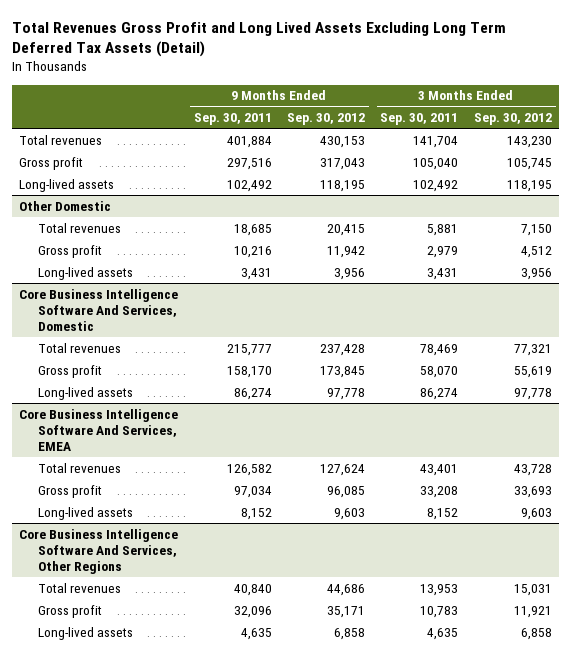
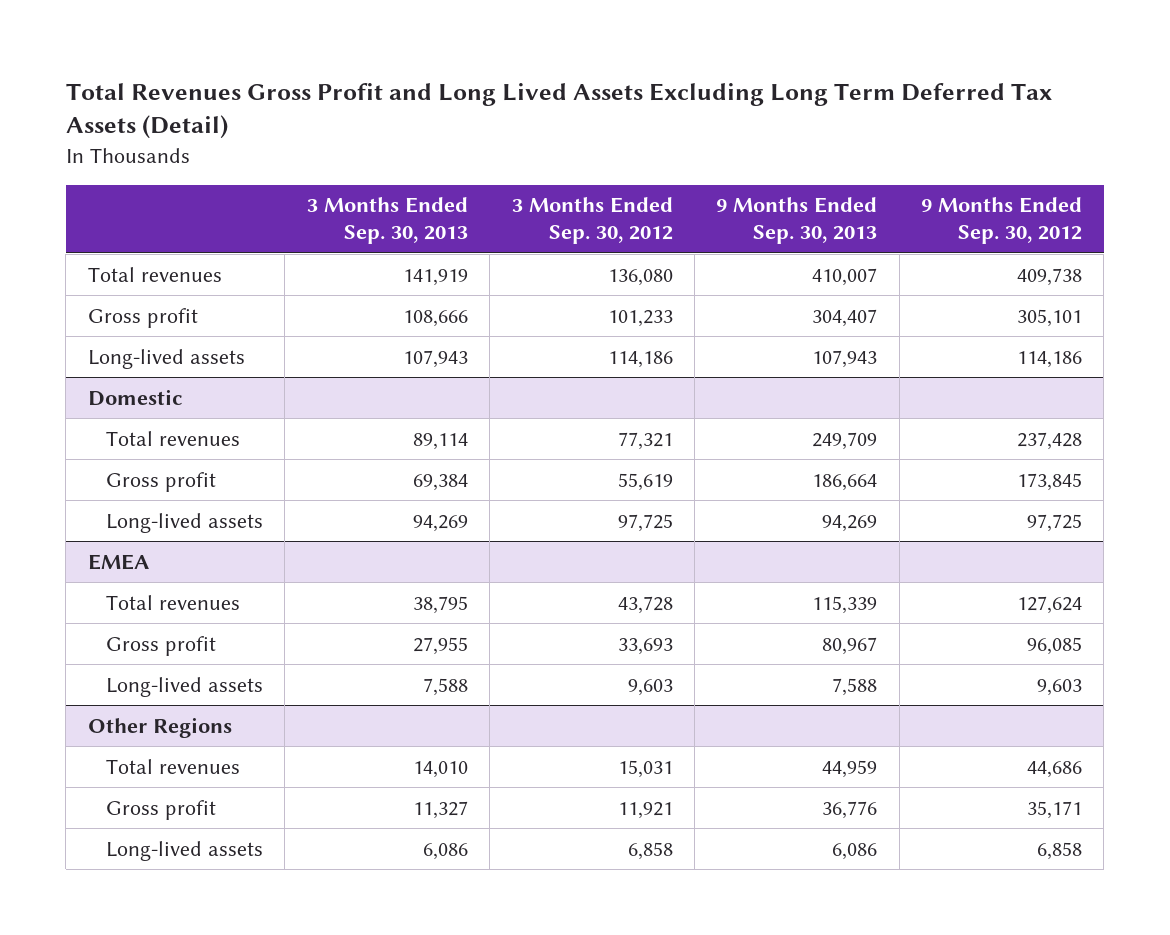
- | 9 Months Ended Sep. 30, 2011 | 9 Months Ended Sep. 30, 2012 | 3 Months Ended Sep. 30, 2011 | 3 Months Ended Sep. 30, 2012
+ | 3 Months Ended Sep. 30, 2013 | 3 Months Ended Sep. 30, 2012 | 9 Months Ended Sep. 30, 2013 | 9 Months Ended Sep. 30, 2012
- Total revenues | 401,884 | 430,153 | 141,704 | 143,230
- Gross profit | 297,516 | 317,043 | 105,040 | 105,745
- Long-lived assets | 102,492 | 118,195 | 102,492 | 118,195
- Other Domestic
- Total revenues | 18,685 | 20,415 | 5,881 | 7,150
- Gross profit | 10,216 | 11,942 | 2,979 | 4,512
- Long-lived assets | 3,431 | 3,956 | 3,431 | 3,956
- Core Business Intelligence Software And Services, Domestic
+ Total revenues | 141,919 | 136,080 | 410,007 | 409,738
+ Gross profit | 108,666 | 101,233 | 304,407 | 305,101
+ Long-lived assets | 107,943 | 114,186 | 107,943 | 114,186
+ Domestic
- Long-lived assets | 86,274 | 97,778 | 86,274 | 97,778
- Core Business Intelligence Software And Services, EMEA
+ Long-lived assets | 94,269 | 97,725 | 94,269 | 97,725
+ EMEA
- Core Business Intelligence Software And Services, Other Regions
+ Other Regions

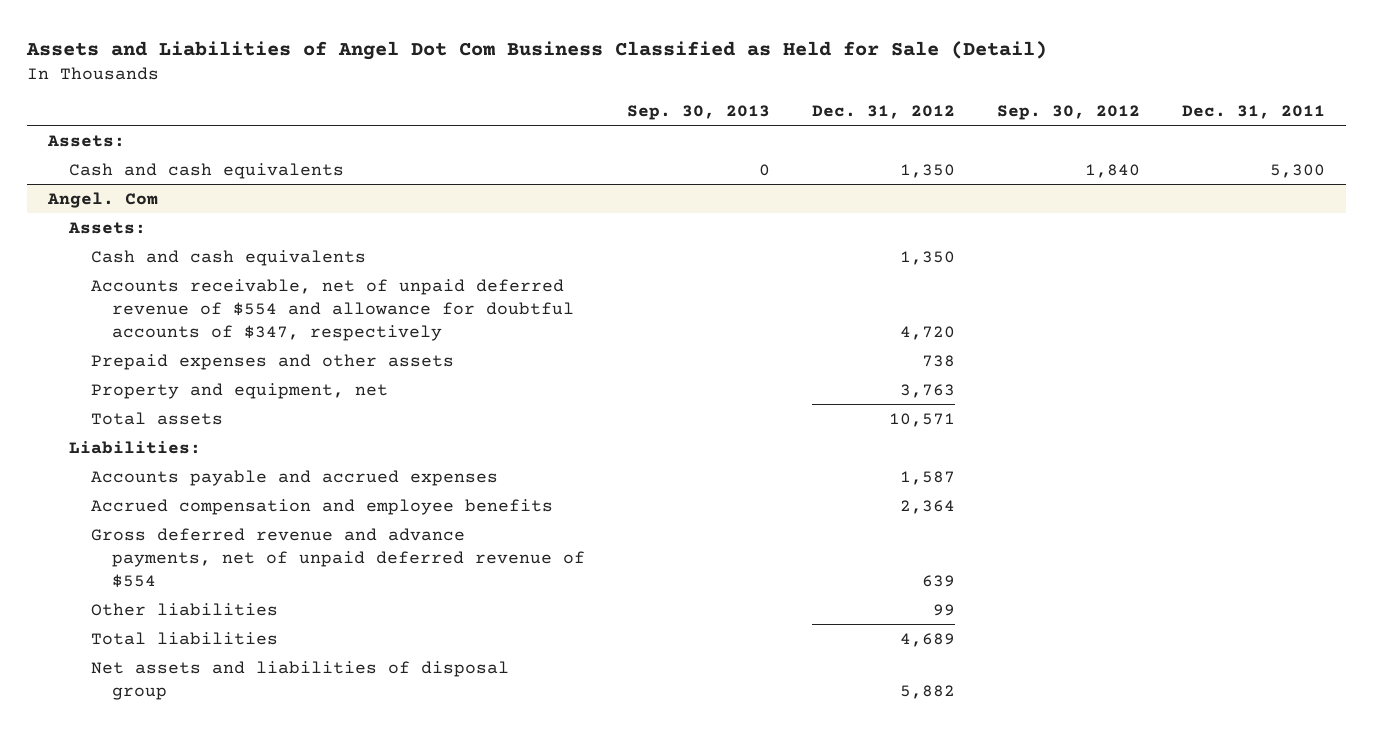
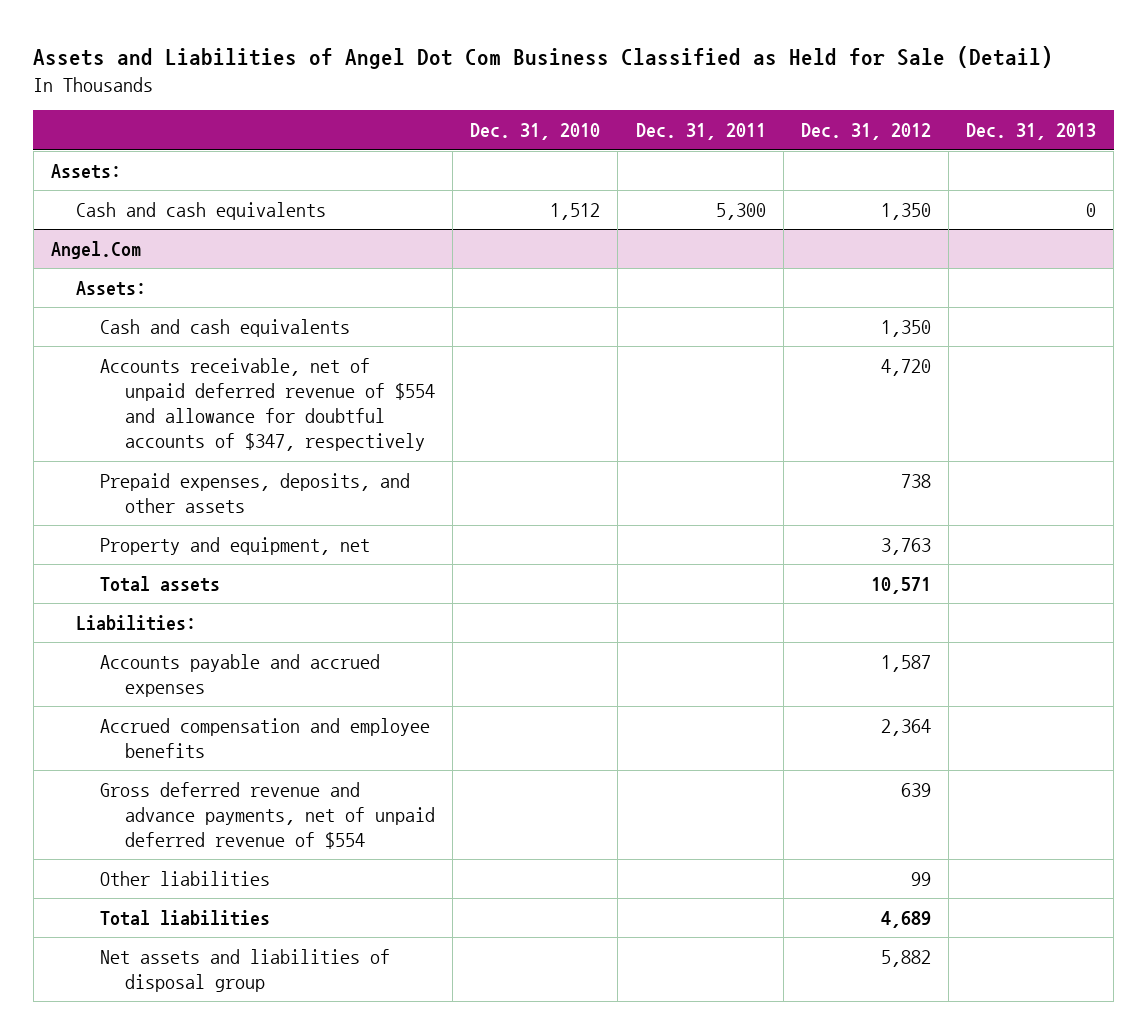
- | Sep. 30, 2013 | Dec. 31, 2012 | Sep. 30, 2012 | Dec. 31, 2011
+ | Dec. 31, 2010 | Dec. 31, 2011 | Dec. 31, 2012 | Dec. 31, 2013
- Angel. Com
+ Angel.Com
- Prepaid expenses and other assets | | 738 | |
+ Prepaid expenses, deposits, and other assets | | | 738 |

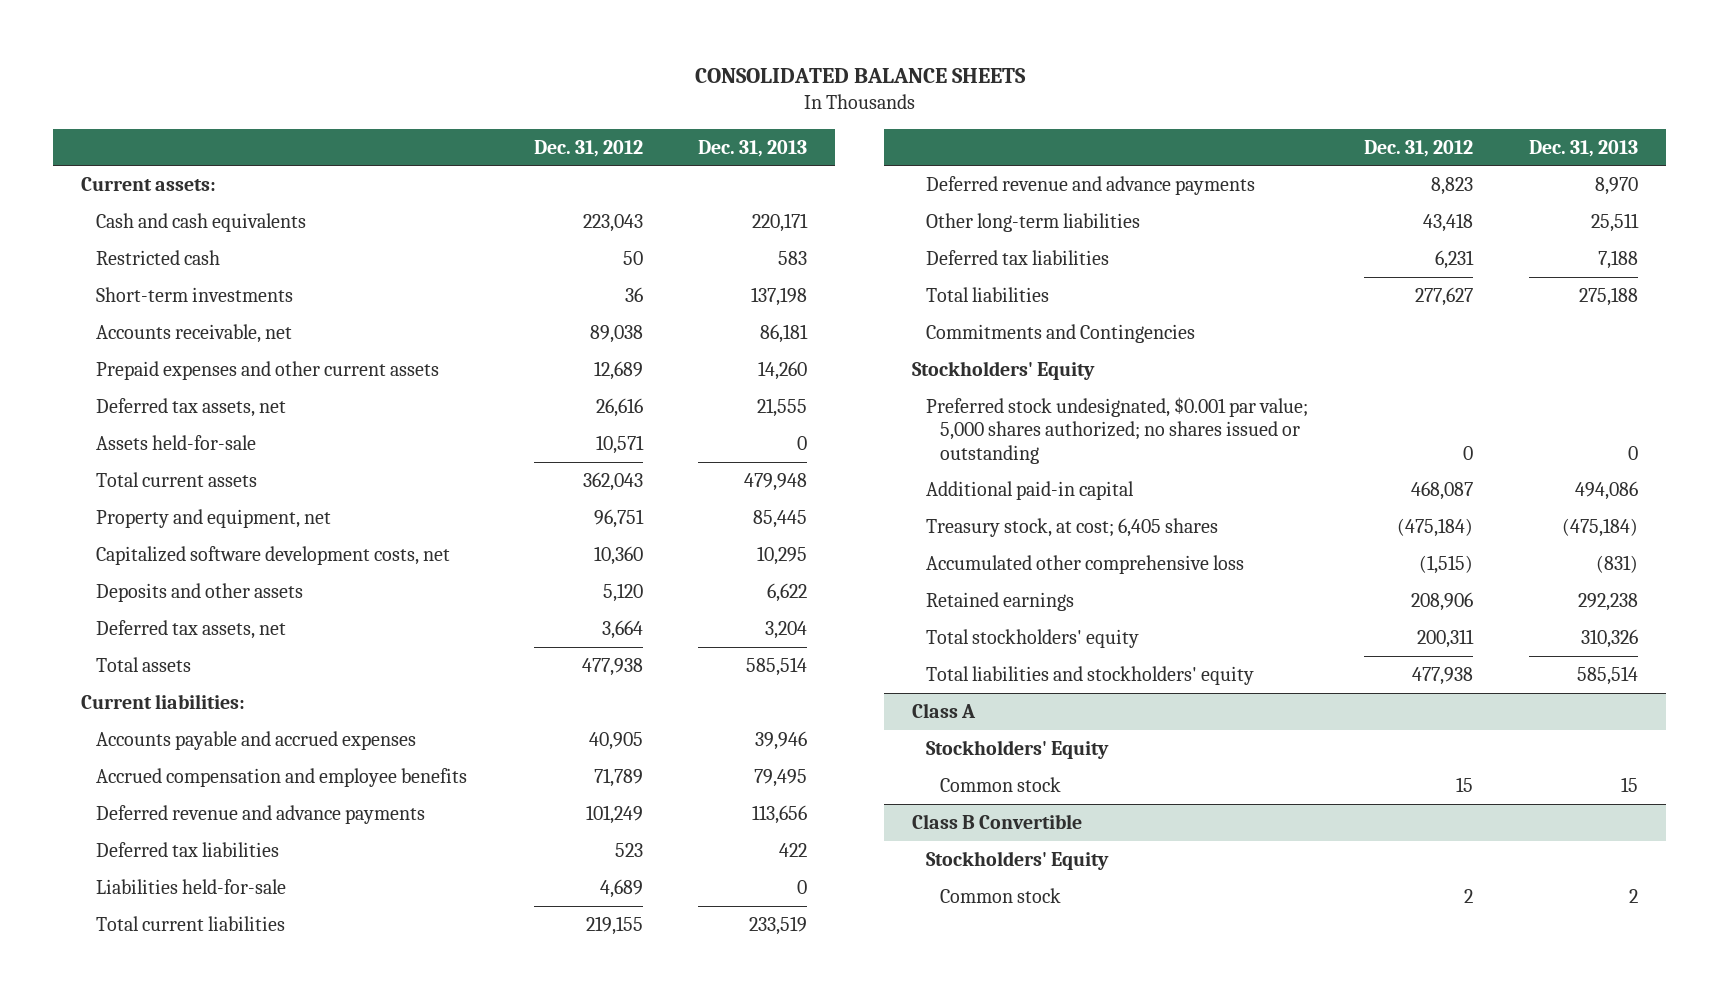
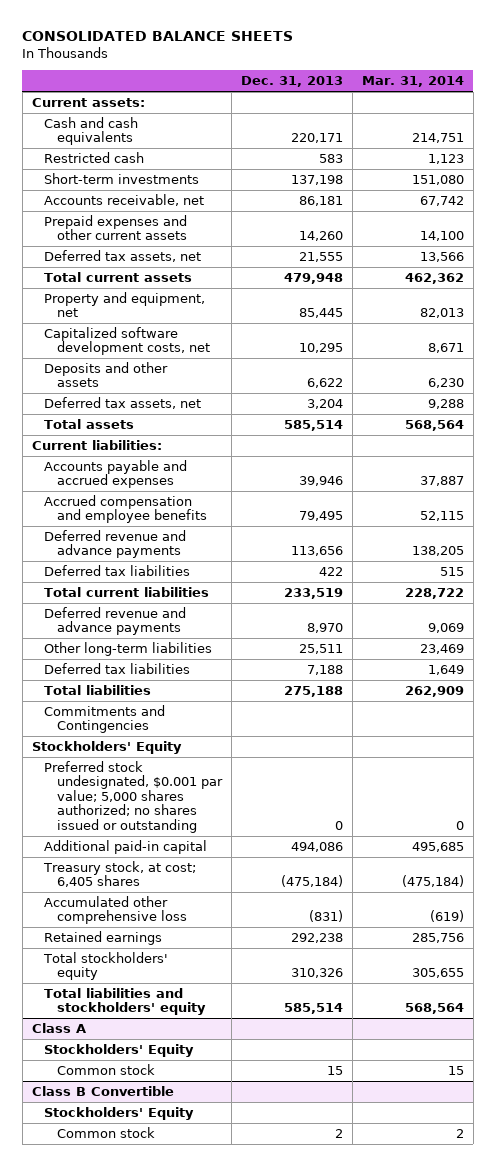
- | Dec. 31, 2012 | Dec. 31, 2013
+ | Dec. 31, 2013 | Mar. 31, 2014
- Assets held-for-sale | 10,571 | 0
- Liabilities held-for-sale | 4,689 | 0

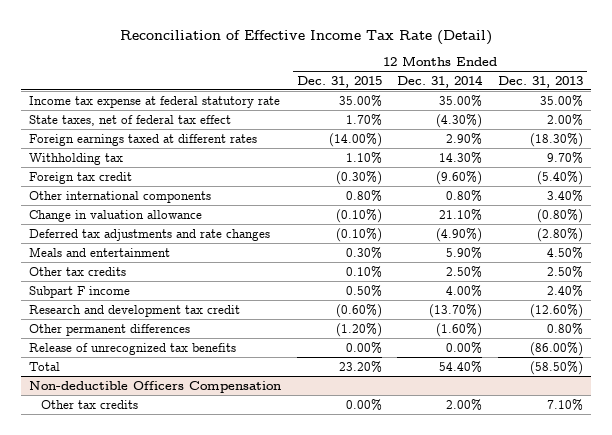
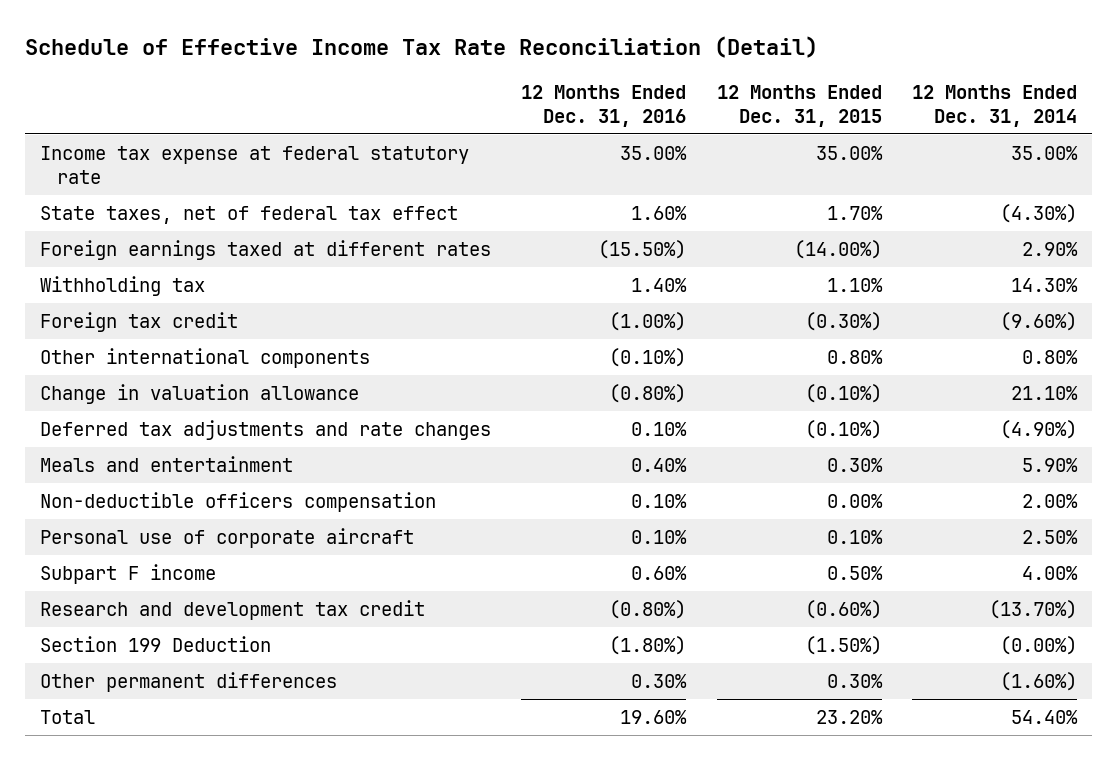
- Reconciliation of Effective Income Tax Rate (Detail)
+ Schedule of Effective Income Tax Rate Reconciliation (Detail)
- | 12 Months Ended Dec. 31, 2015 | 12 Months Ended Dec. 31, 2014 | 12 Months Ended Dec. 31, 2013
+ | 12 Months Ended Dec. 31, 2016 | 12 Months Ended Dec. 31, 2015 | 12 Months Ended Dec. 31, 2014
- Other tax credits | 0.10% | 2.50% | 2.50%
+ Non-deductible officers compensation | 0.10% | 0.00% | 2.00%
+ Personal use of corporate aircraft | 0.10% | 0.10% | 2.50%
- Other permanent differences | (1.20%) | (1.60%) | 0.80%
- Release of unrecognized tax benefits | 0.00% | 0.00% | (86.00%)
+ Section 199 Deduction | (1.80%) | (1.50%) | (0.00%)
+ Other permanent differences | 0.30% | 0.30% | (1.60%)
- Non-deductible Officers Compensation
- Other tax credits | 0.00% | 2.00% | 7.10%

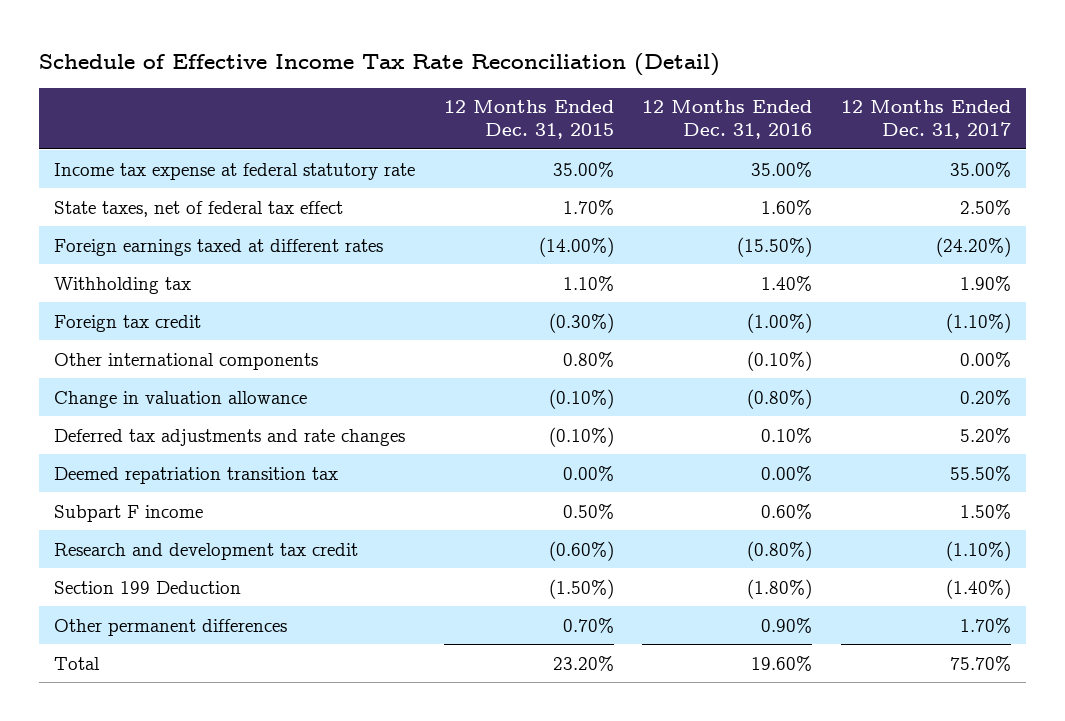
- | 12 Months Ended Dec. 31, 2016 | 12 Months Ended Dec. 31, 2015 | 12 Months Ended Dec. 31, 2014
+ | 12 Months Ended Dec. 31, 2015 | 12 Months Ended Dec. 31, 2016 | 12 Months Ended Dec. 31, 2017
- Meals and entertainment | 0.40% | 0.30% | 5.90%
- Non-deductible officers compensation | 0.10% | 0.00% | 2.00%
- Personal use of corporate aircraft | 0.10% | 0.10% | 2.50%
+ Deemed repatriation transition tax | 0.00% | 0.00% | 55.50%
- Other permanent differences | 0.30% | 0.30% | (1.60%)
+ Other permanent differences | 0.70% | 0.90% | 1.70%

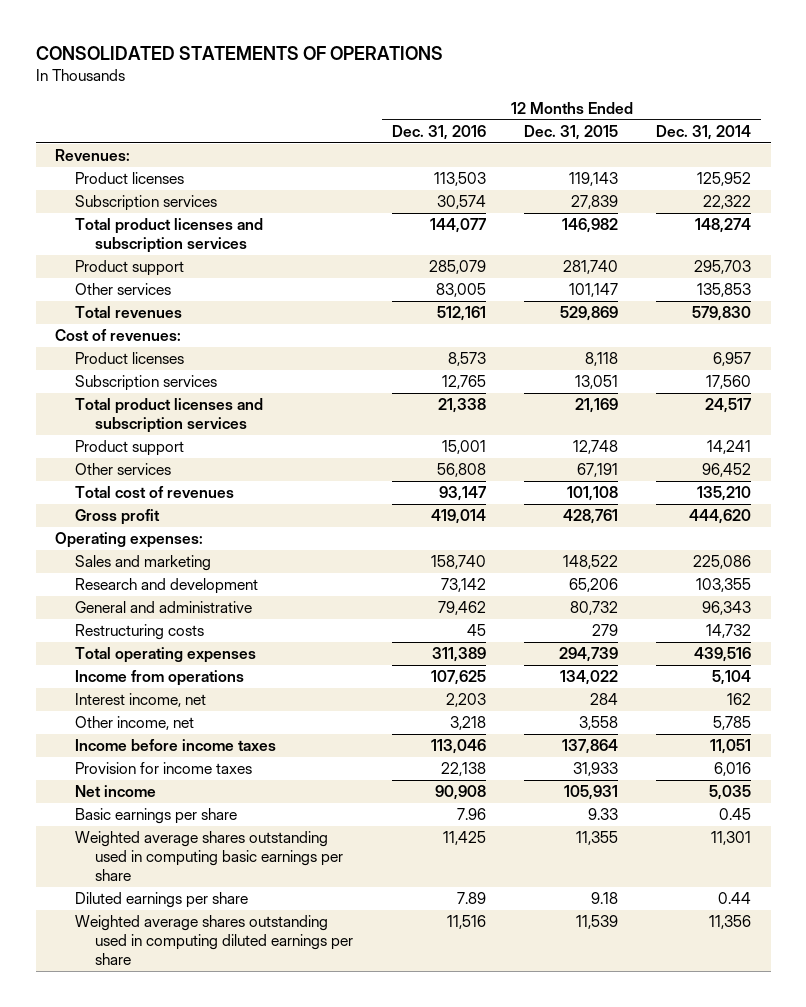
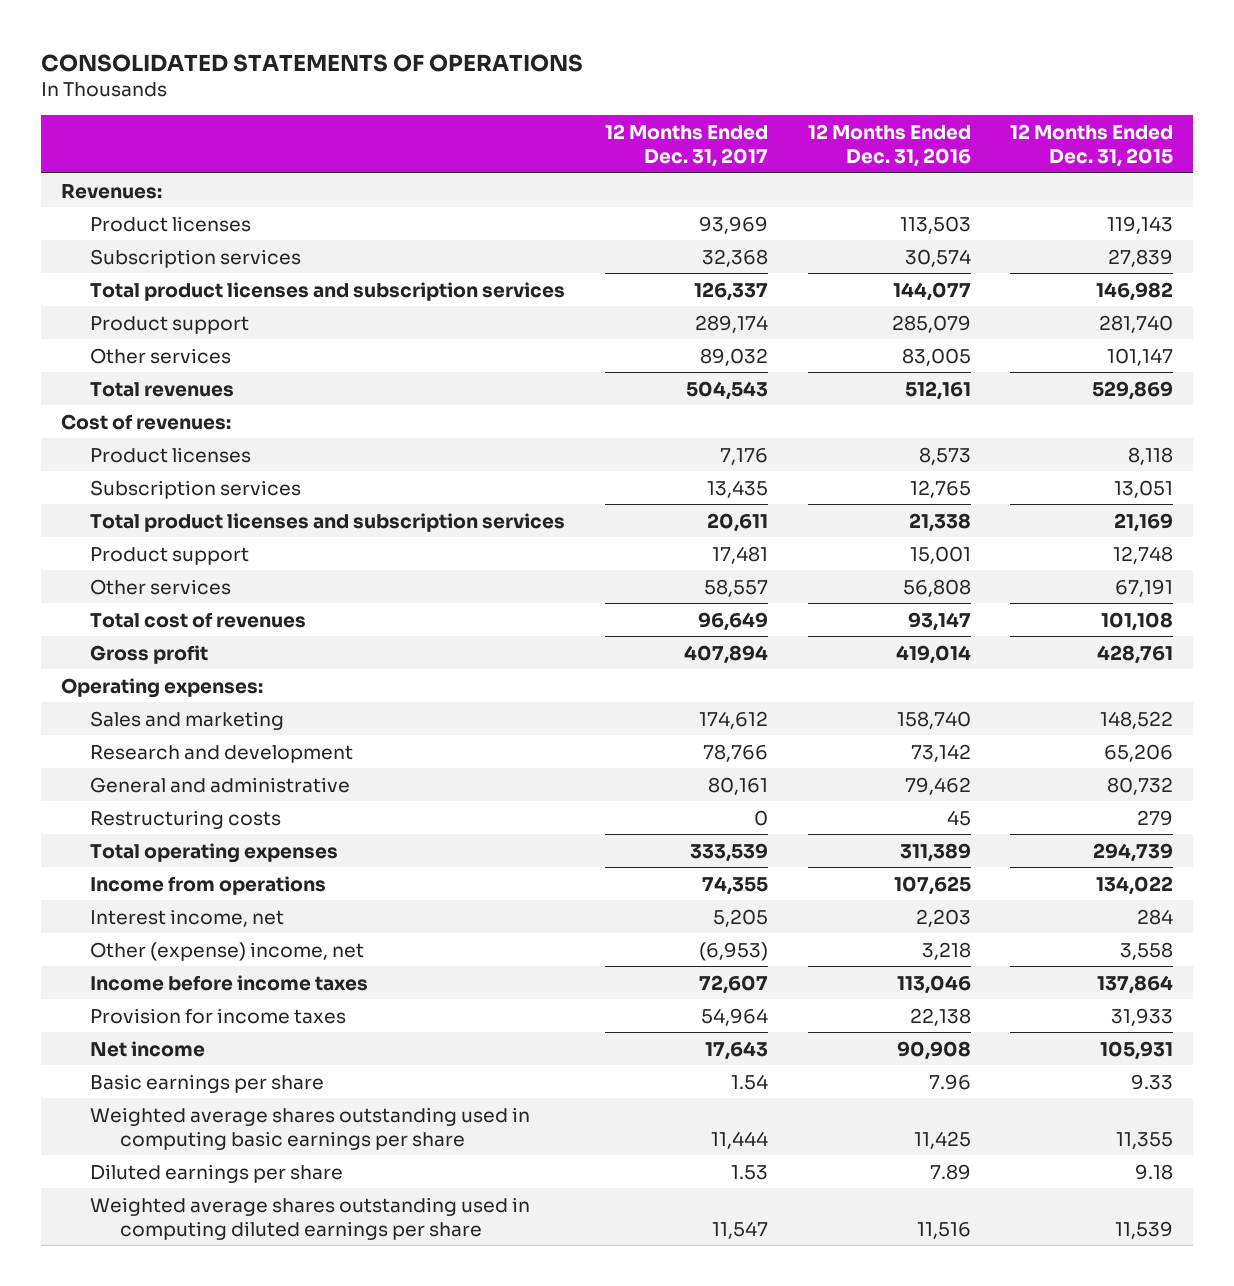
- | 12 Months Ended Dec. 31, 2016 | 12 Months Ended Dec. 31, 2015 | 12 Months Ended Dec. 31, 2014
+ | 12 Months Ended Dec. 31, 2017 | 12 Months Ended Dec. 31, 2016 | 12 Months Ended Dec. 31, 2015
- Other income, net | 3,218 | 3,558 | 5,785
+ Other (expense) income, net | (6,953) | 3,218 | 3,558

